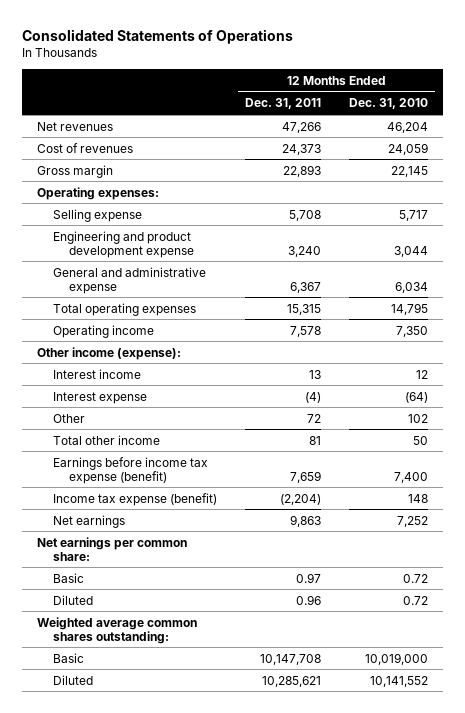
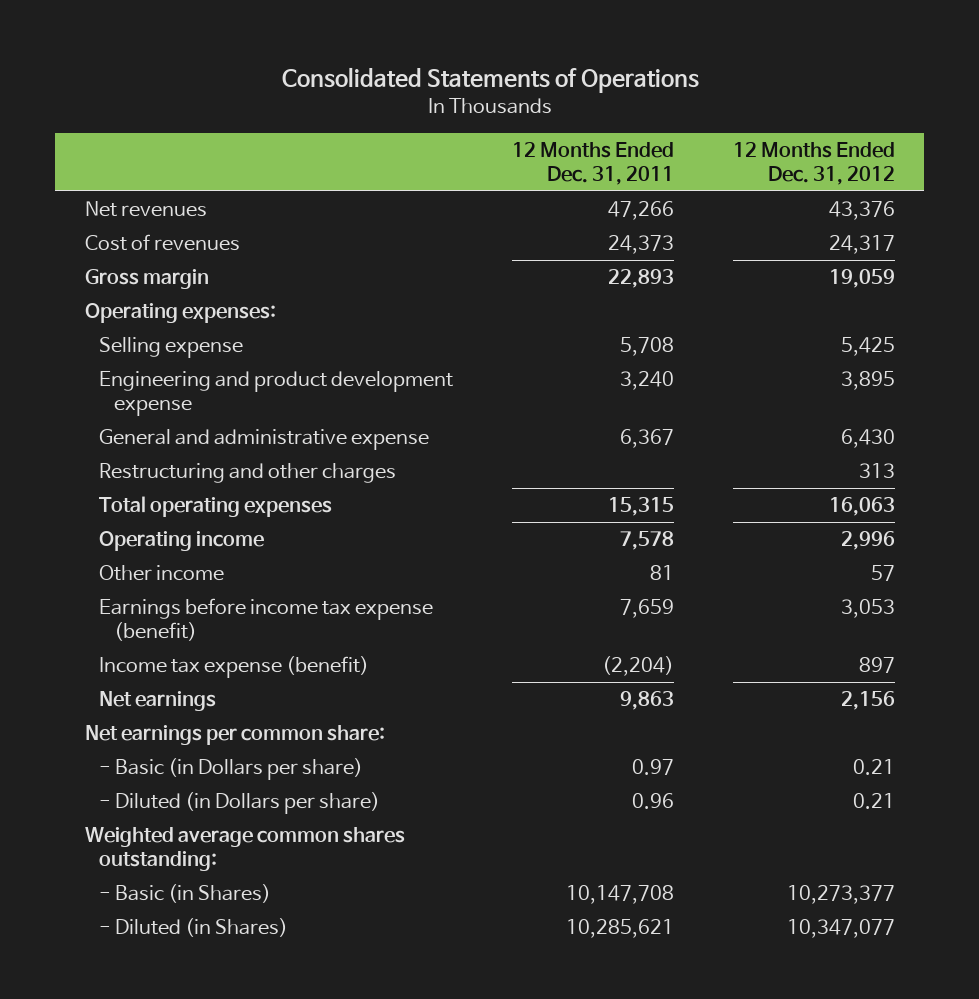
- | 12 Months Ended Dec. 31, 2011 | 12 Months Ended Dec. 31, 2010
+ | 12 Months Ended Dec. 31, 2011 | 12 Months Ended Dec. 31, 2012
+ Restructuring and other charges | | 313
- Other income (expense):
- Interest income | 13 | 12
- Interest expense | (4) | (64)
- Other | 72 | 102
- Total other income | 81 | 50
+ Other income | 81 | 57
- Basic | 0.97 | 0.72
- Diluted | 0.96 | 0.72
+ - Basic (in Dollars per share) | 0.97 | 0.21
+ - Diluted (in Dollars per share) | 0.96 | 0.21
- Basic | 10,147,708 | 10,019,000
- Diluted | 10,285,621 | 10,141,552
+ - Basic (in Shares) | 10,147,708 | 10,273,377
+ - Diluted (in Shares) | 10,285,621 | 10,347,077

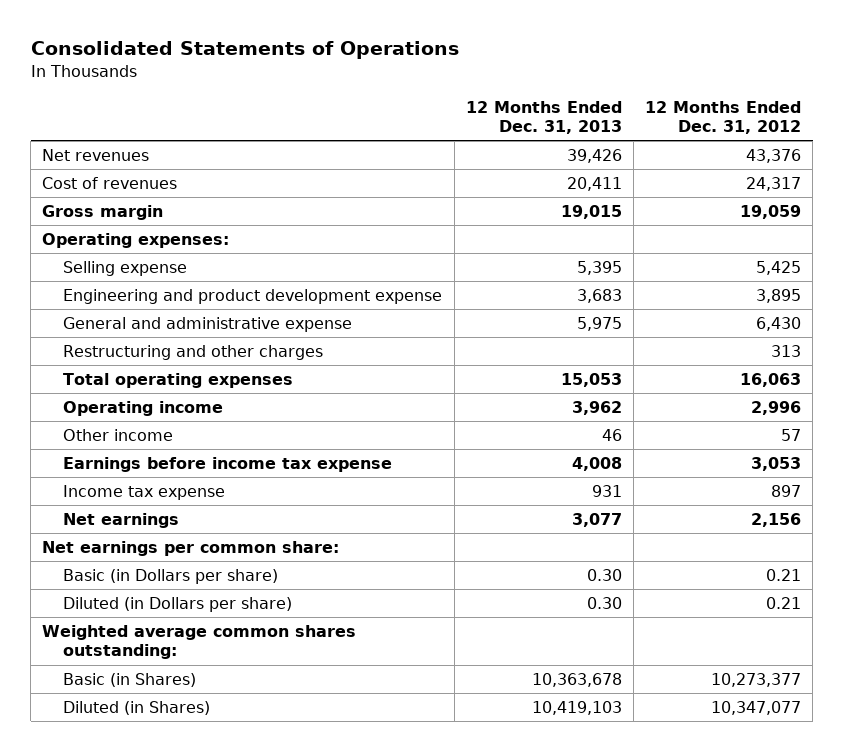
- | 12 Months Ended Dec. 31, 2011 | 12 Months Ended Dec. 31, 2012
+ | 12 Months Ended Dec. 31, 2013 | 12 Months Ended Dec. 31, 2012
- Earnings before income tax expense (benefit) | 7,659 | 3,053
- Income tax expense (benefit) | (2,204) | 897
+ Earnings before income tax expense | 4,008 | 3,053
+ Income tax expense | 931 | 897
- - Basic (in Dollars per share) | 0.97 | 0.21
- - Diluted (in Dollars per share) | 0.96 | 0.21
+ Basic (in Dollars per share) | 0.30 | 0.21
+ Diluted (in Dollars per share) | 0.30 | 0.21
- - Basic (in Shares) | 10,147,708 | 10,273,377
- - Diluted (in Shares) | 10,285,621 | 10,347,077
+ Basic (in Shares) | 10,363,678 | 10,273,377
+ Diluted (in Shares) | 10,419,103 | 10,347,077

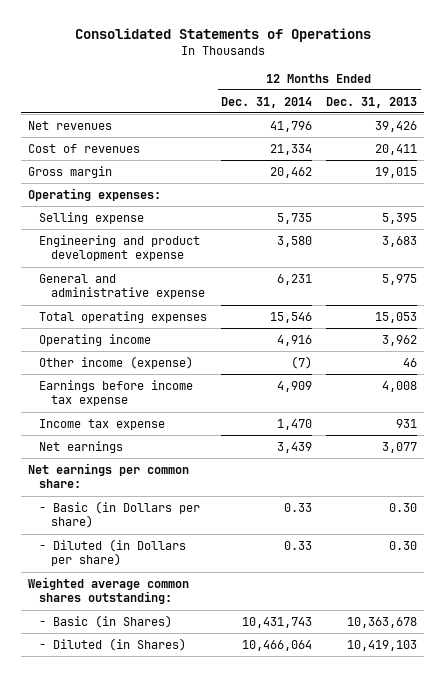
- | 12 Months Ended Dec. 31, 2013 | 12 Months Ended Dec. 31, 2012
+ | 12 Months Ended Dec. 31, 2014 | 12 Months Ended Dec. 31, 2013
- Restructuring and other charges | | 313
- Other income | 46 | 57
+ Other income (expense) | (7) | 46
- Basic (in Dollars per share) | 0.30 | 0.21
- Diluted (in Dollars per share) | 0.30 | 0.21
+ - Basic (in Dollars per share) | 0.33 | 0.30
+ - Diluted (in Dollars per share) | 0.33 | 0.30
- Basic (in Shares) | 10,363,678 | 10,273,377
- Diluted (in Shares) | 10,419,103 | 10,347,077
+ - Basic (in Shares) | 10,431,743 | 10,363,678
+ - Diluted (in Shares) | 10,466,064 | 10,419,103

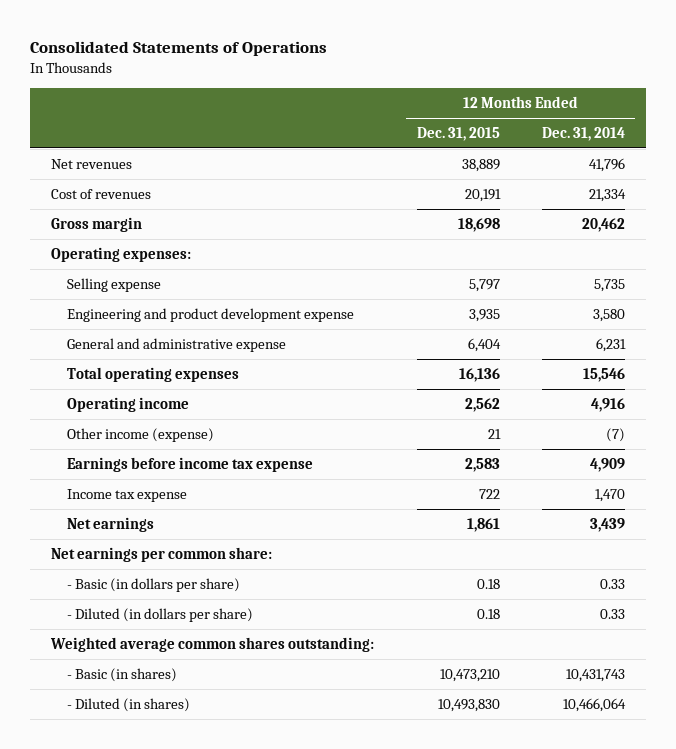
- | 12 Months Ended Dec. 31, 2014 | 12 Months Ended Dec. 31, 2013
+ | 12 Months Ended Dec. 31, 2015 | 12 Months Ended Dec. 31, 2014
- - Basic (in Dollars per share) | 0.33 | 0.30
- - Diluted (in Dollars per share) | 0.33 | 0.30
+ - Basic (in dollars per share) | 0.18 | 0.33
+ - Diluted (in dollars per share) | 0.18 | 0.33
- - Basic (in Shares) | 10,431,743 | 10,363,678
- - Diluted (in Shares) | 10,466,064 | 10,419,103
+ - Basic (in shares) | 10,473,210 | 10,431,743
+ - Diluted (in shares) | 10,493,830 | 10,466,064

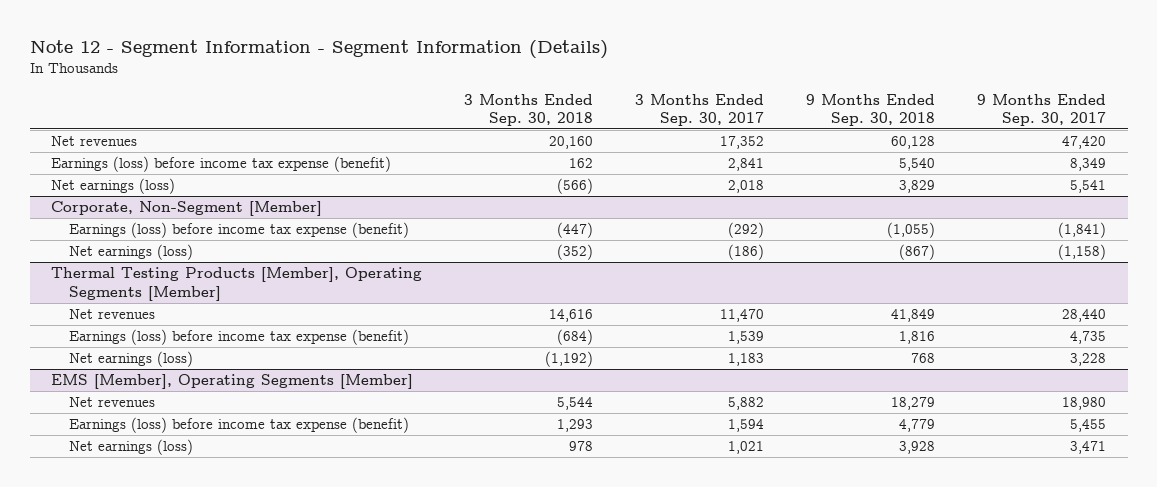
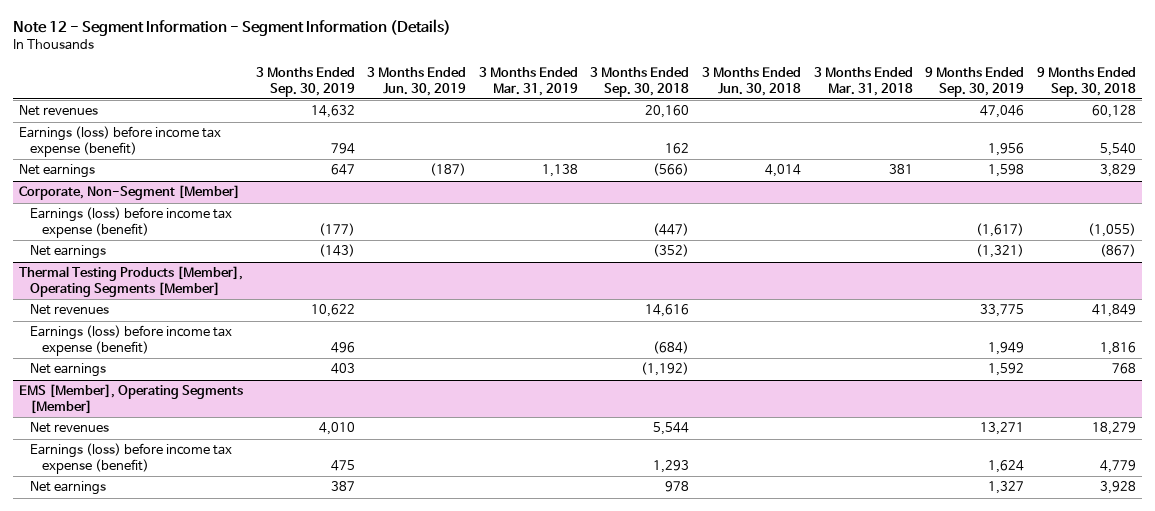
- | 3 Months Ended Sep. 30, 2018 | 3 Months Ended Sep. 30, 2017 | 9 Months Ended Sep. 30, 2018 | 9 Months Ended Sep. 30, 2017
+ | 3 Months Ended Sep. 30, 2019 | 3 Months Ended Jun. 30, 2019 | 3 Months Ended Mar. 31, 2019 | 3 Months Ended Sep. 30, 2018 | 3 Months Ended Jun. 30, 2018 | 3 Months Ended Mar. 31, 2018 | 9 Months Ended Sep. 30, 2019 | 9 Months Ended Sep. 30, 2018
- Net earnings (loss) | (566) | 2,018 | 3,829 | 5,541
+ Net earnings | 647 | (187) | 1,138 | (566) | 4,014 | 381 | 1,598 | 3,829
@ Corporate, Non-Segment [Member]
- Net earnings (loss) | (352) | (186) | (867) | (1,158)
+ Net earnings | (143) | | | (352) | | | (1,321) | (867)
@ Thermal Testing Products [Member], Operating Segments [Member]
- Net earnings (loss) | (1,192) | 1,183 | 768 | 3,228
+ Net earnings | 403 | | | (1,192) | | | 1,592 | 768
@ EMS [Member], Operating Segments [Member]
- Net earnings (loss) | 978 | 1,021 | 3,928 | 3,471
+ Net earnings | 387 | | | 978 | | | 1,327 | 3,928

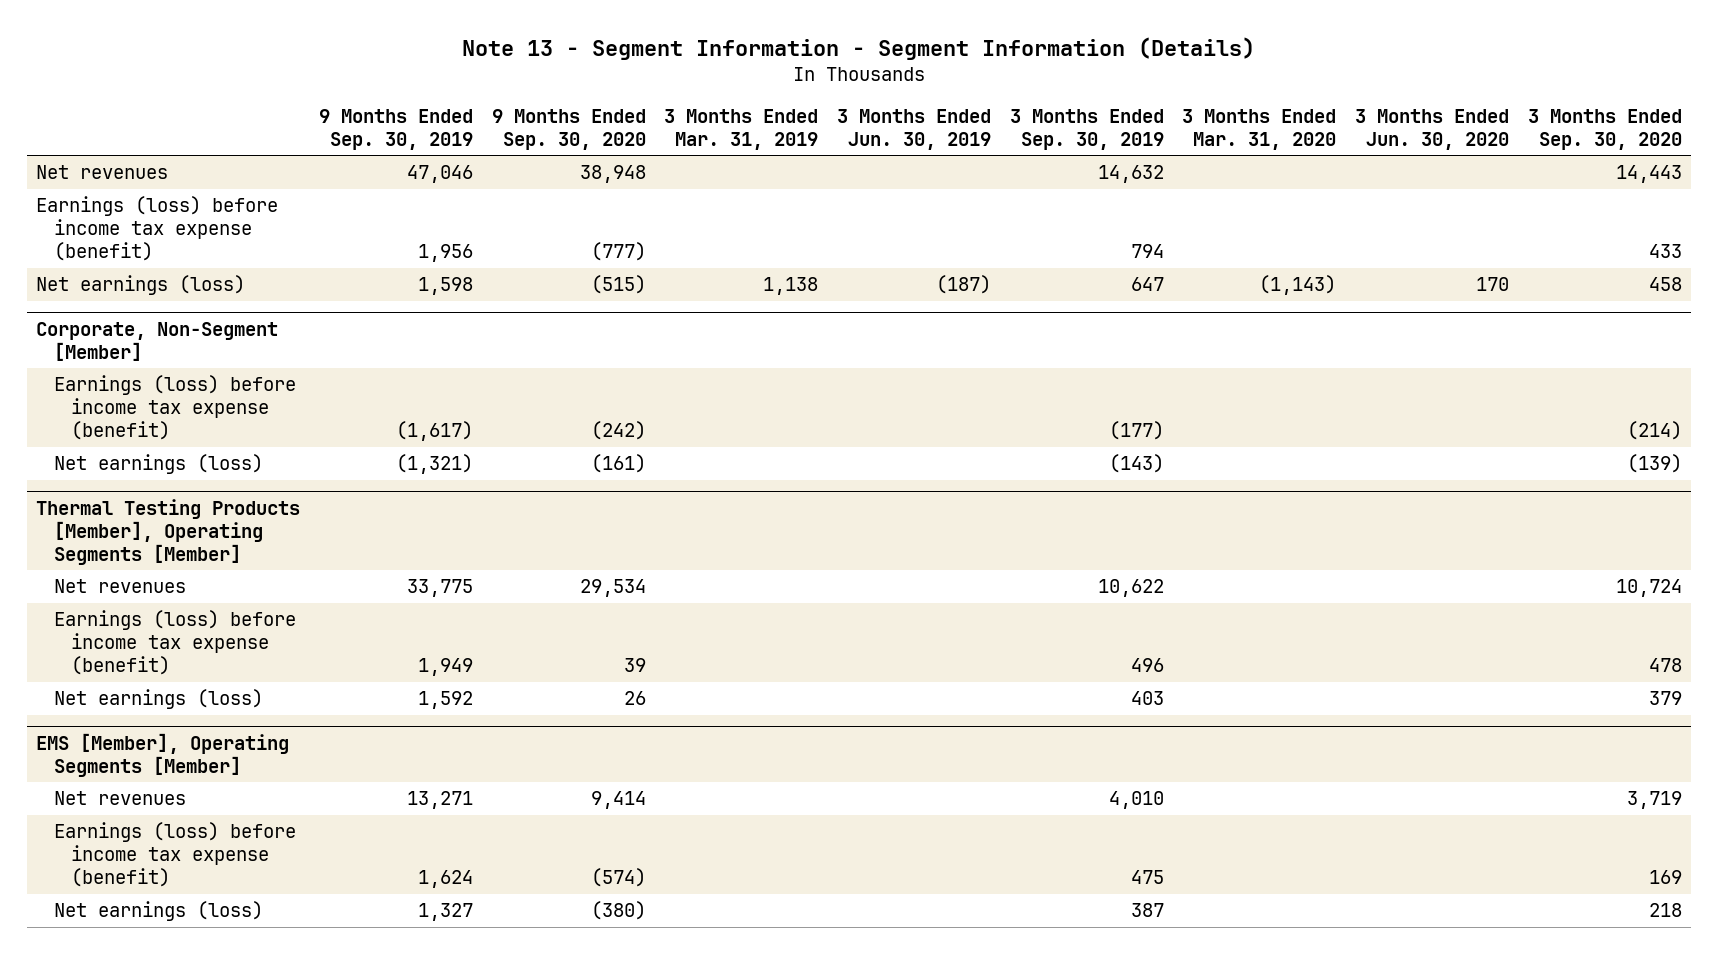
- Note 12 - Segment Information - Segment Information (Details)
+ Note 13 - Segment Information - Segment Information (Details)
- | 3 Months Ended Sep. 30, 2019 | 3 Months Ended Jun. 30, 2019 | 3 Months Ended Mar. 31, 2019 | 3 Months Ended Sep. 30, 2018 | 3 Months Ended Jun. 30, 2018 | 3 Months Ended Mar. 31, 2018 | 9 Months Ended Sep. 30, 2019 | 9 Months Ended Sep. 30, 2018
+ | 9 Months Ended Sep. 30, 2019 | 9 Months Ended Sep. 30, 2020 | 3 Months Ended Mar. 31, 2019 | 3 Months Ended Jun. 30, 2019 | 3 Months Ended Sep. 30, 2019 | 3 Months Ended Mar. 31, 2020 | 3 Months Ended Jun. 30, 2020 | 3 Months Ended Sep. 30, 2020
- Net earnings | 647 | (187) | 1,138 | (566) | 4,014 | 381 | 1,598 | 3,829
+ Net earnings (loss) | 1,598 | (515) | 1,138 | (187) | 647 | (1,143) | 170 | 458
@ Corporate, Non-Segment [Member]
- Net earnings | (143) | | | (352) | | | (1,321) | (867)
+ Net earnings (loss) | (1,321) | (161) | | | (143) | | | (139)
@ Thermal Testing Products [Member], Operating Segments [Member]
- Net earnings | 403 | | | (1,192) | | | 1,592 | 768
+ Net earnings (loss) | 1,592 | 26 | | | 403 | | | 379
@ EMS [Member], Operating Segments [Member]
- Net earnings | 387 | | | 978 | | | 1,327 | 3,928
+ Net earnings (loss) | 1,327 | (380) | | | 387 | | | 218

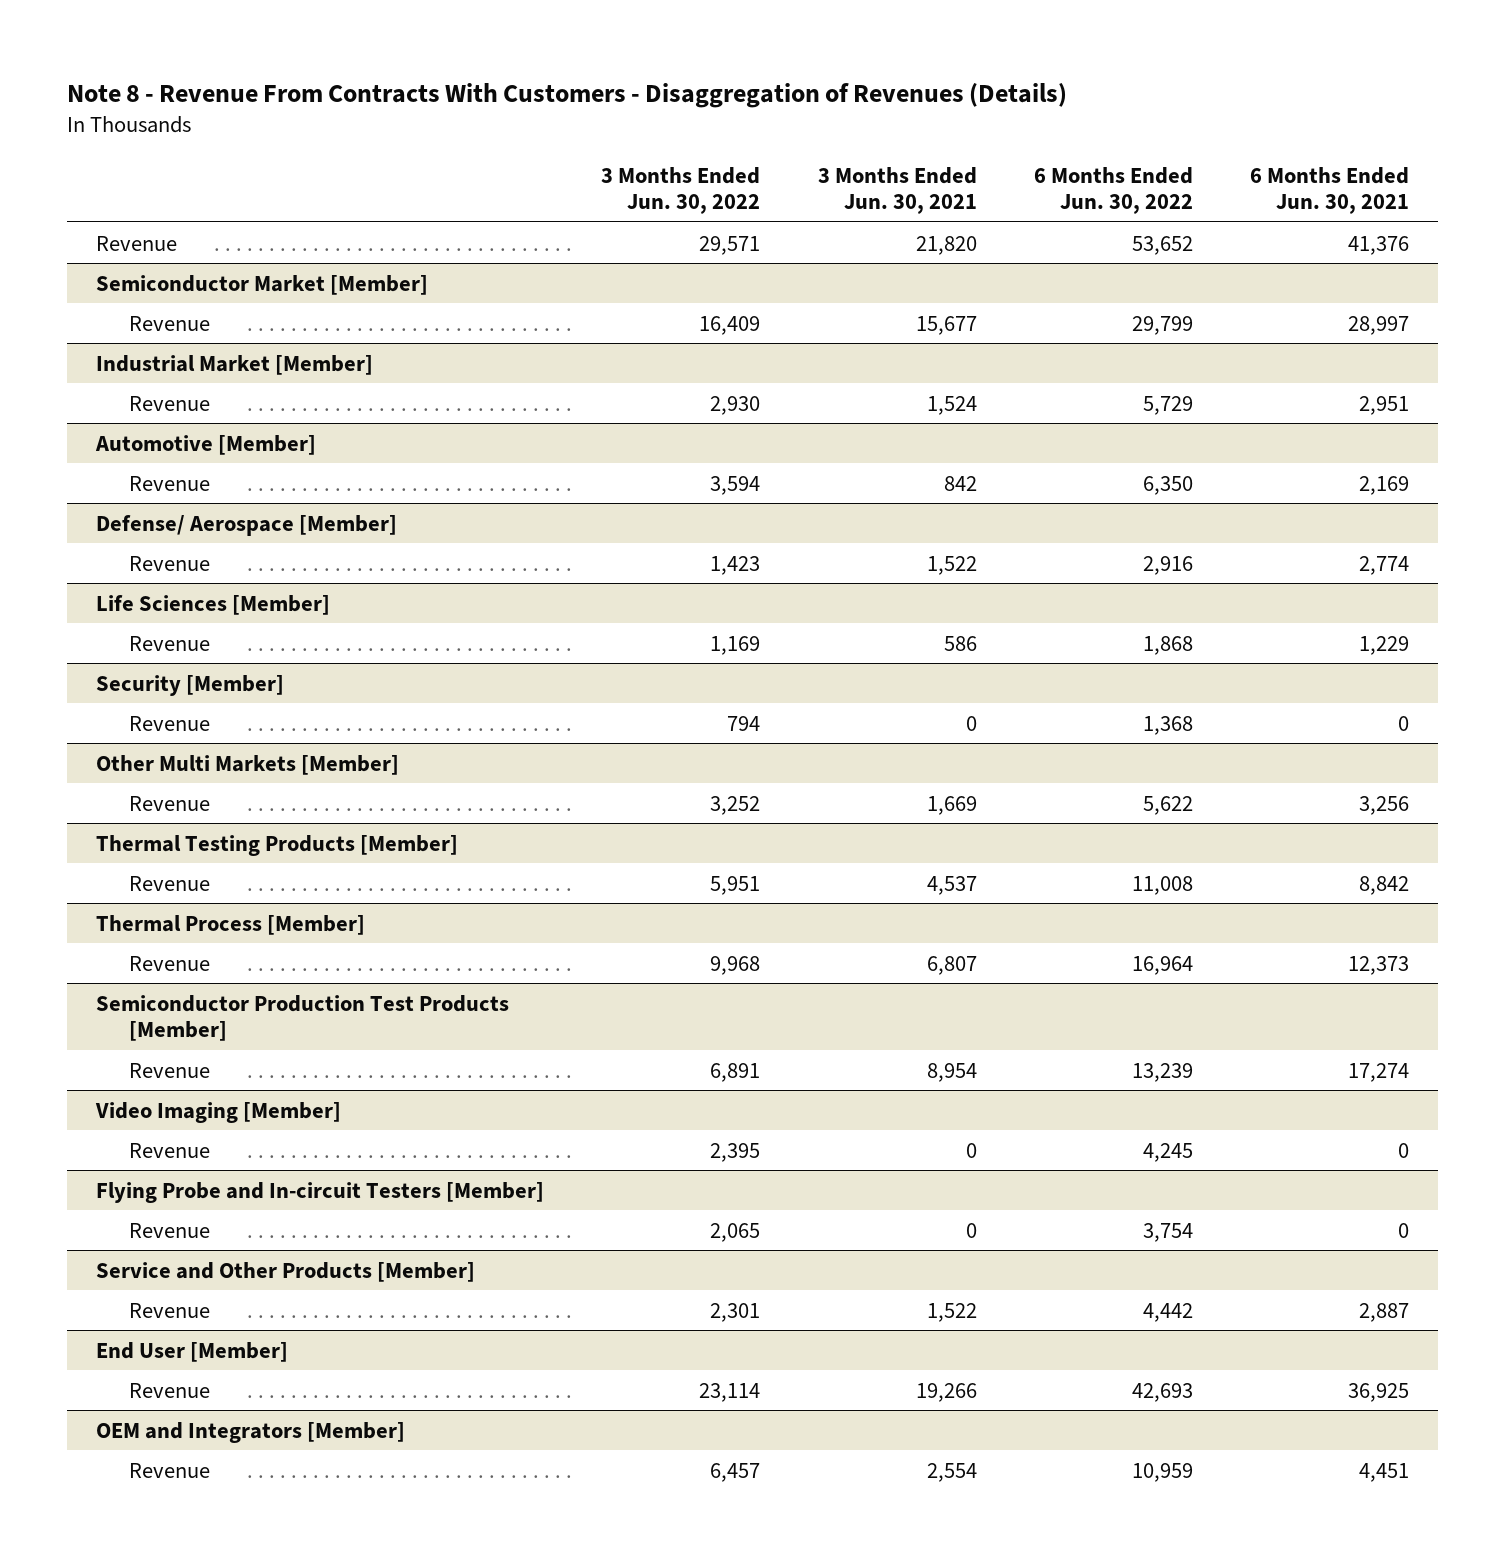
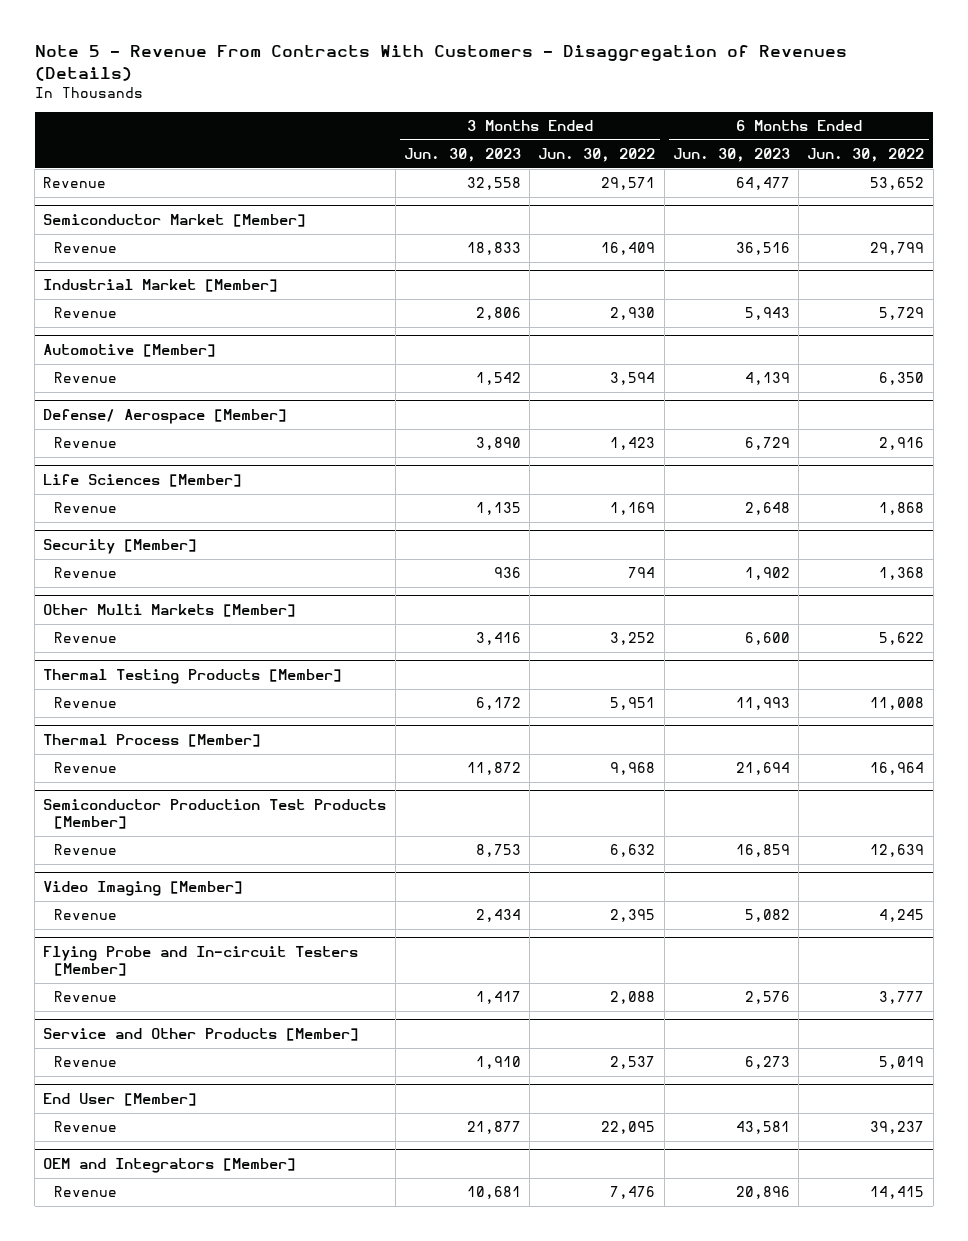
- Note 8 - Revenue From Contracts With Customers - Disaggregation of Revenues (Details)
+ Note 5 - Revenue From Contracts With Customers - Disaggregation of Revenues (Details)
- | 3 Months Ended Jun. 30, 2022 | 3 Months Ended Jun. 30, 2021 | 6 Months Ended Jun. 30, 2022 | 6 Months Ended Jun. 30, 2021
+ | 3 Months Ended Jun. 30, 2023 | 3 Months Ended Jun. 30, 2022 | 6 Months Ended Jun. 30, 2023 | 6 Months Ended Jun. 30, 2022
@ Semiconductor Production Test Products [Member]
- Revenue | 6,891 | 8,954 | 13,239 | 17,274
+ Revenue | 8,753 | 6,632 | 16,859 | 12,639
@ Flying Probe and In-circuit Testers [Member]
- Revenue | 2,065 | 0 | 3,754 | 0
+ Revenue | 1,417 | 2,088 | 2,576 | 3,777
@ Service and Other Products [Member]
- Revenue | 2,301 | 1,522 | 4,442 | 2,887
+ Revenue | 1,910 | 2,537 | 6,273 | 5,019
@ End User [Member]
- Revenue | 23,114 | 19,266 | 42,693 | 36,925
+ Revenue | 21,877 | 22,095 | 43,581 | 39,237
@ OEM and Integrators [Member]
- Revenue | 6,457 | 2,554 | 10,959 | 4,451
+ Revenue | 10,681 | 7,476 | 20,896 | 14,415

